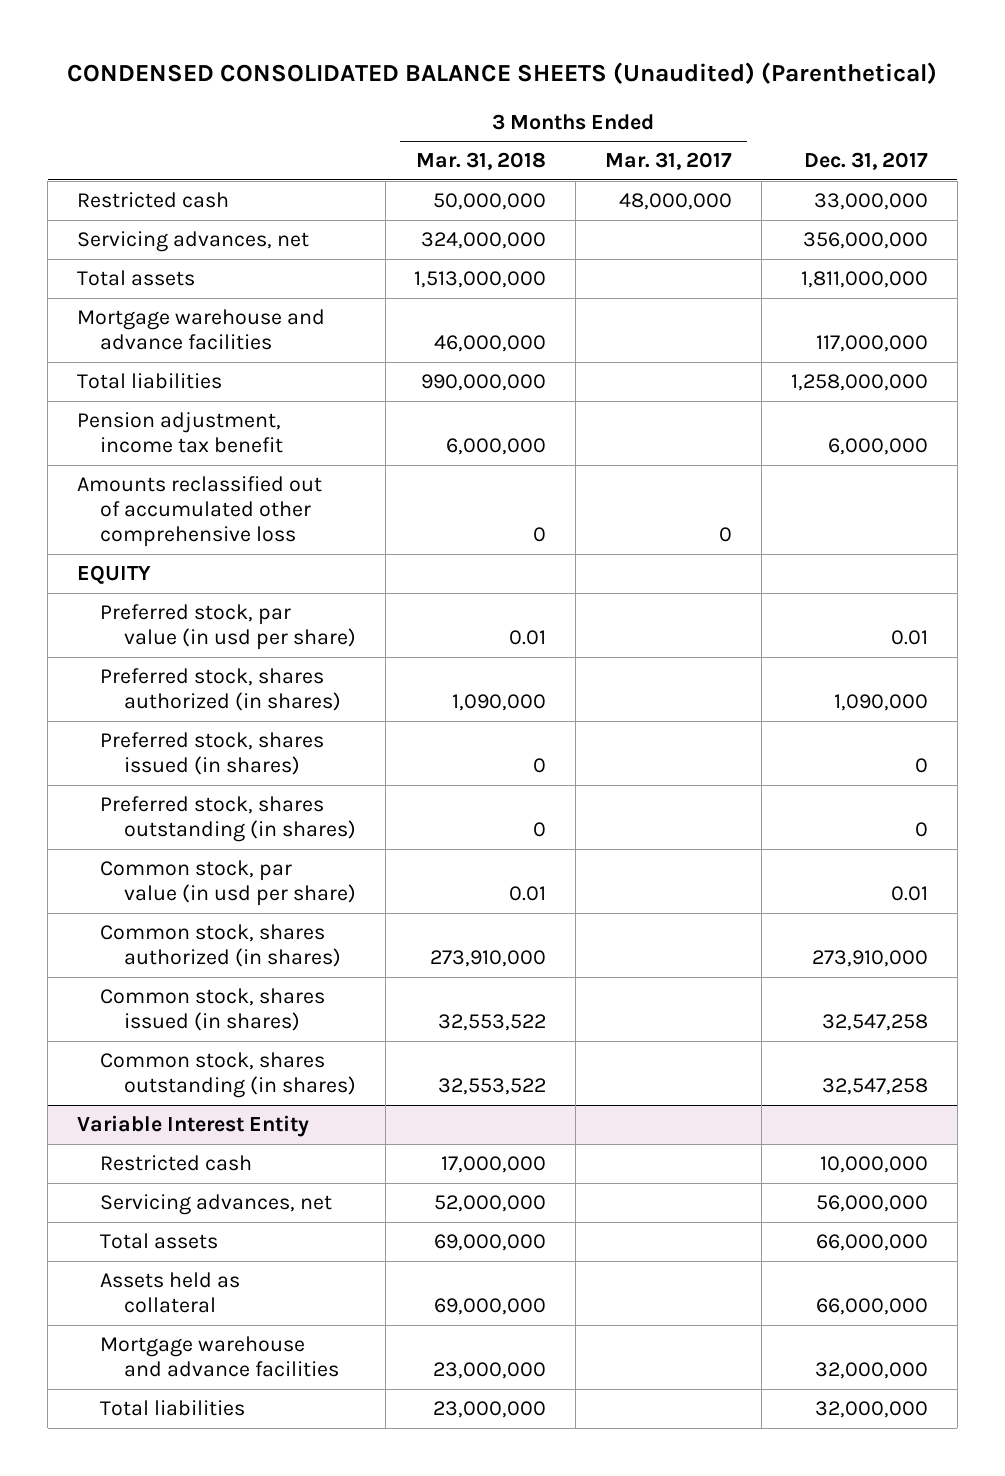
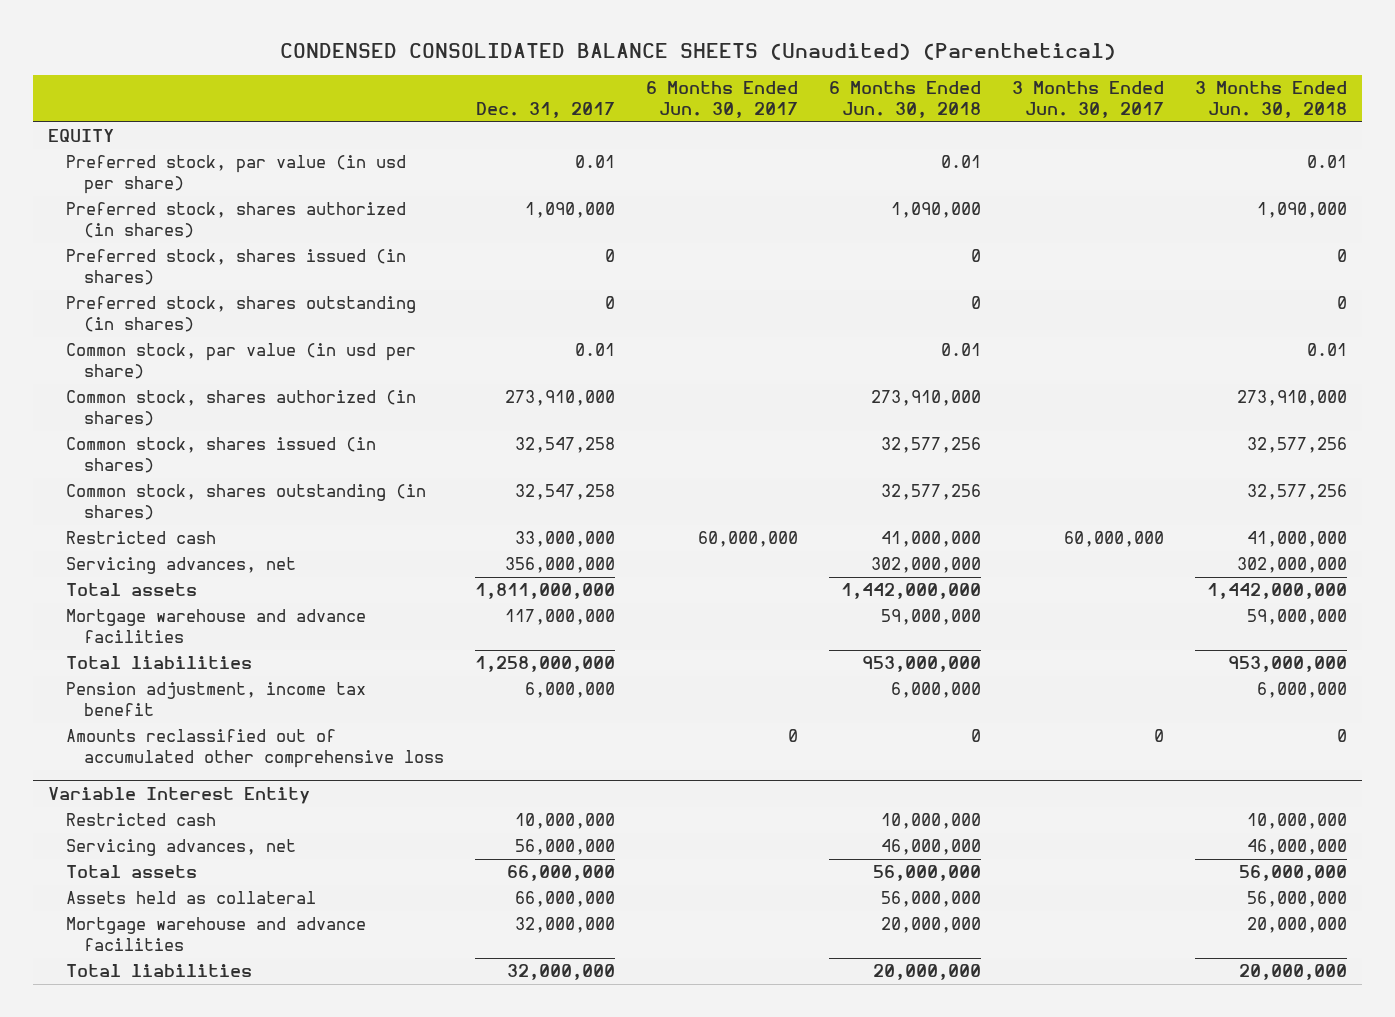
- | 3 Months Ended Mar. 31, 2018 | 3 Months Ended Mar. 31, 2017 | Dec. 31, 2017
+ | Dec. 31, 2017 | 6 Months Ended Jun. 30, 2017 | 6 Months Ended Jun. 30, 2018 | 3 Months Ended Jun. 30, 2017 | 3 Months Ended Jun. 30, 2018
moved down: Restricted cash | 33,000,000 | 60,000,000 | 41,000,000 | 60,000,000 | 41,000,000
moved down: Servicing advances, net | 356,000,000 | | 302,000,000 | | 302,000,000
moved down: Total assets | 1,811,000,000 | | 1,442,000,000 | | 1,442,000,000
moved down: Mortgage warehouse and advance facilities | 117,000,000 | | 59,000,000 | | 59,000,000
moved down: Total liabilities | 1,258,000,000 | | 953,000,000 | | 953,000,000
moved down: Pension adjustment, income tax benefit | 6,000,000 | | 6,000,000 | | 6,000,000
moved down: Amounts reclassified out of accumulated other comprehensive loss | | 0 | 0 | 0 | 0

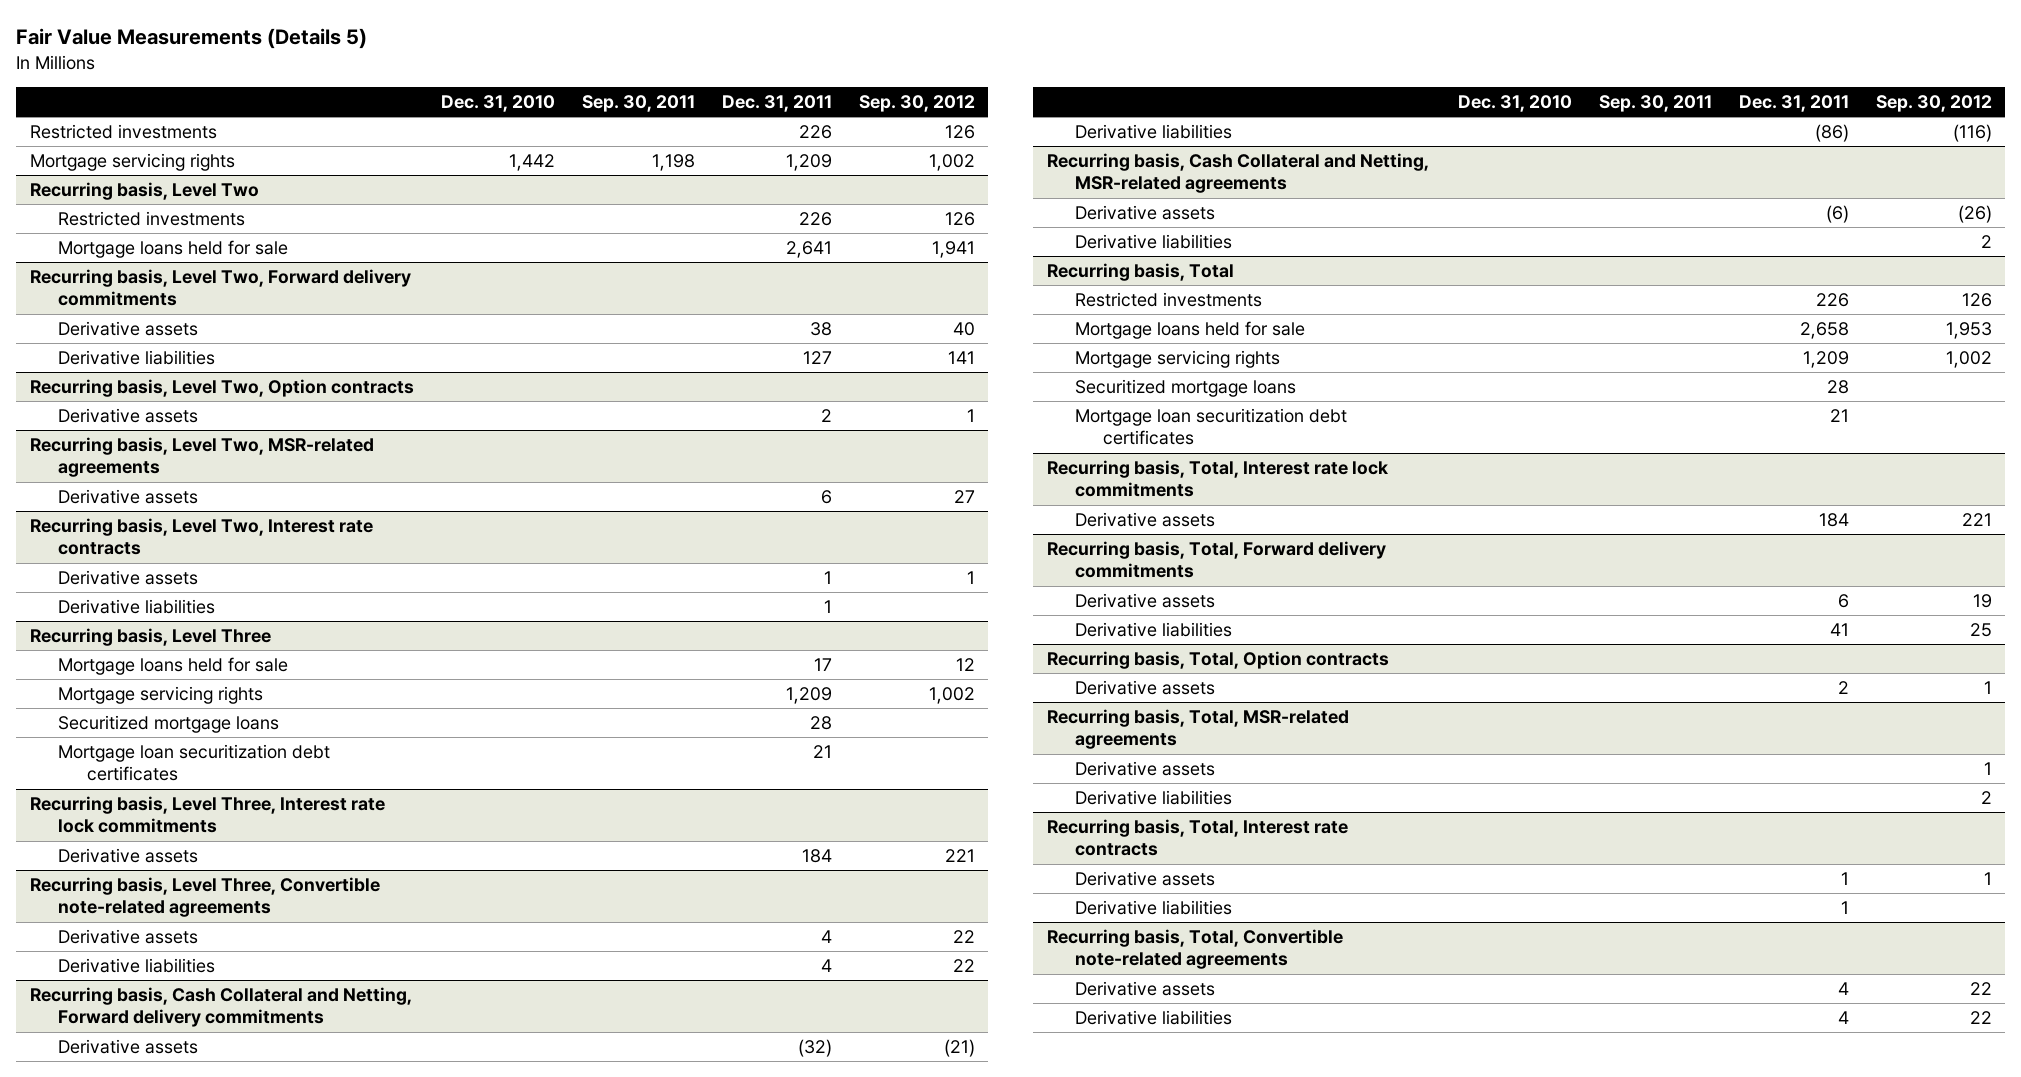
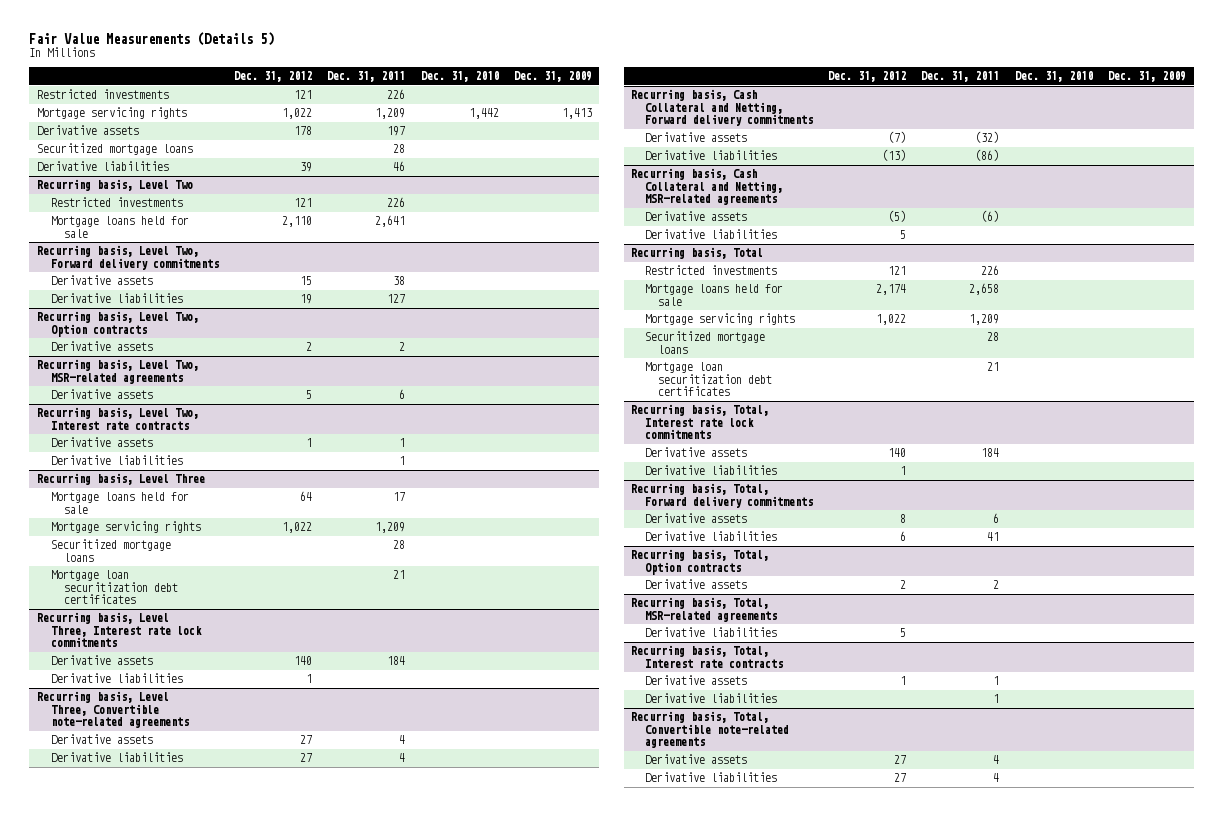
- | Dec. 31, 2010 | Sep. 30, 2011 | Dec. 31, 2011 | Sep. 30, 2012
+ | Dec. 31, 2012 | Dec. 31, 2011 | Dec. 31, 2010 | Dec. 31, 2009
+ Derivative assets | 178 | 197 | |
+ Securitized mortgage loans | | 28 | |
+ Derivative liabilities | 39 | 46 | |
@ Recurring basis, Level Three, Interest rate lock commitments
+ Derivative liabilities | 1 | | |
@ Recurring basis, Total, Interest rate lock commitments
+ Derivative liabilities | 1 | | |
@ Recurring basis, Total, MSR-related agreements
- Derivative assets | | | | 1

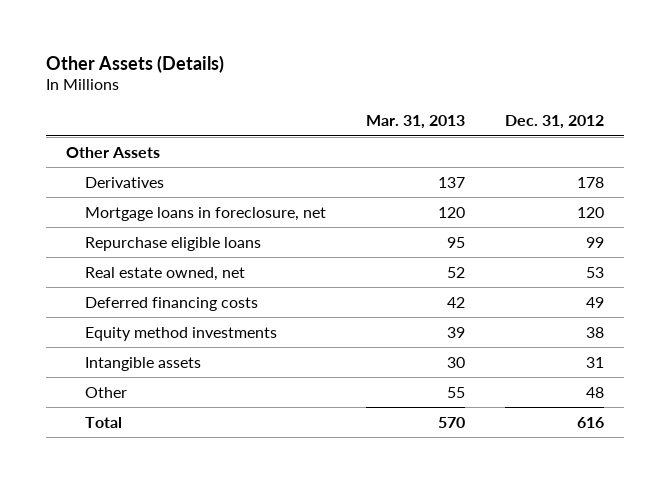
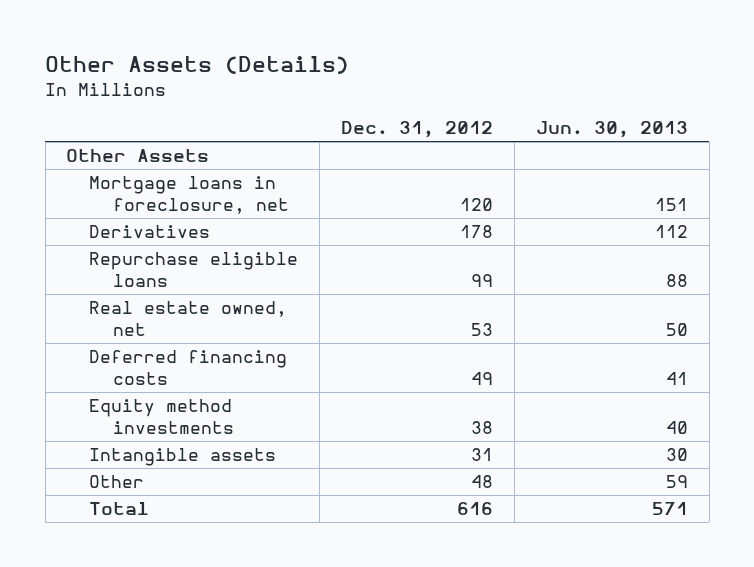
- | Mar. 31, 2013 | Dec. 31, 2012
+ | Dec. 31, 2012 | Jun. 30, 2013
moved down: Derivatives | 178 | 112

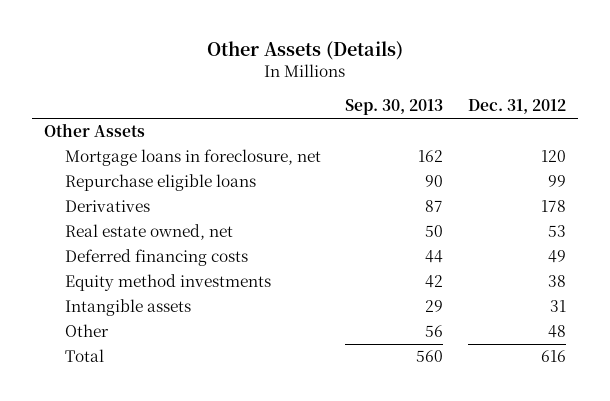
- | Dec. 31, 2012 | Jun. 30, 2013
+ | Sep. 30, 2013 | Dec. 31, 2012
moved down: Derivatives | 87 | 178

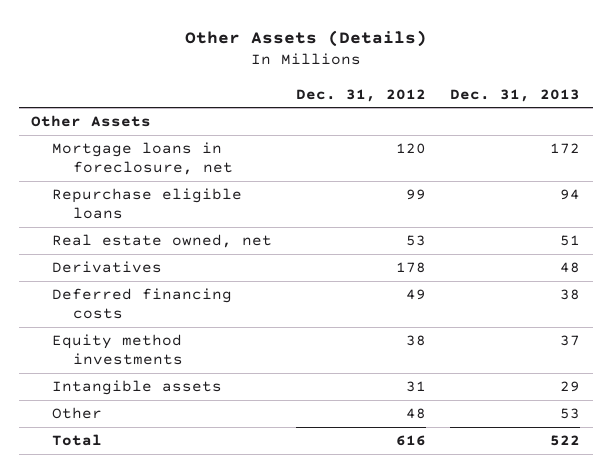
- | Sep. 30, 2013 | Dec. 31, 2012
+ | Dec. 31, 2012 | Dec. 31, 2013
moved down: Derivatives | 178 | 48

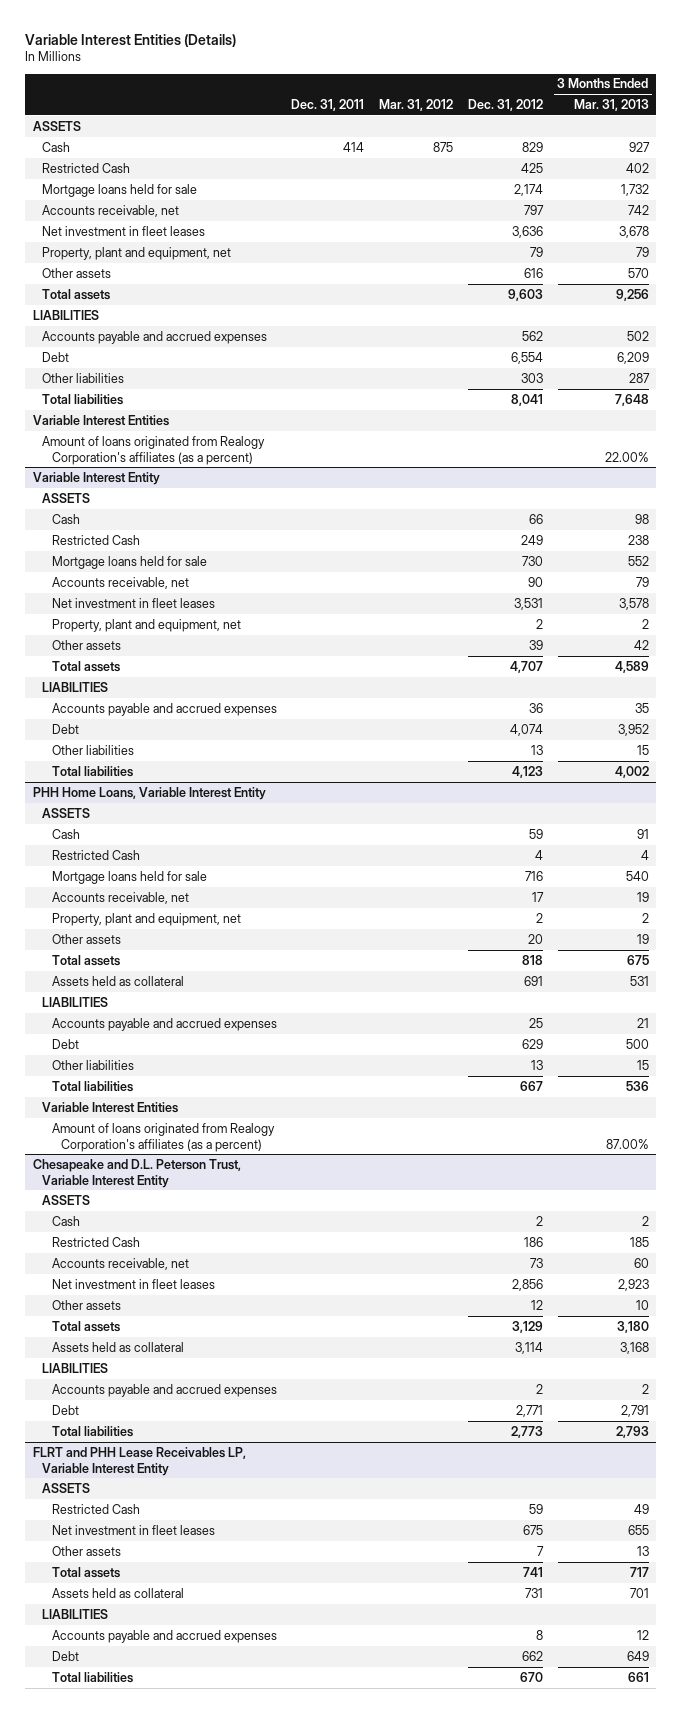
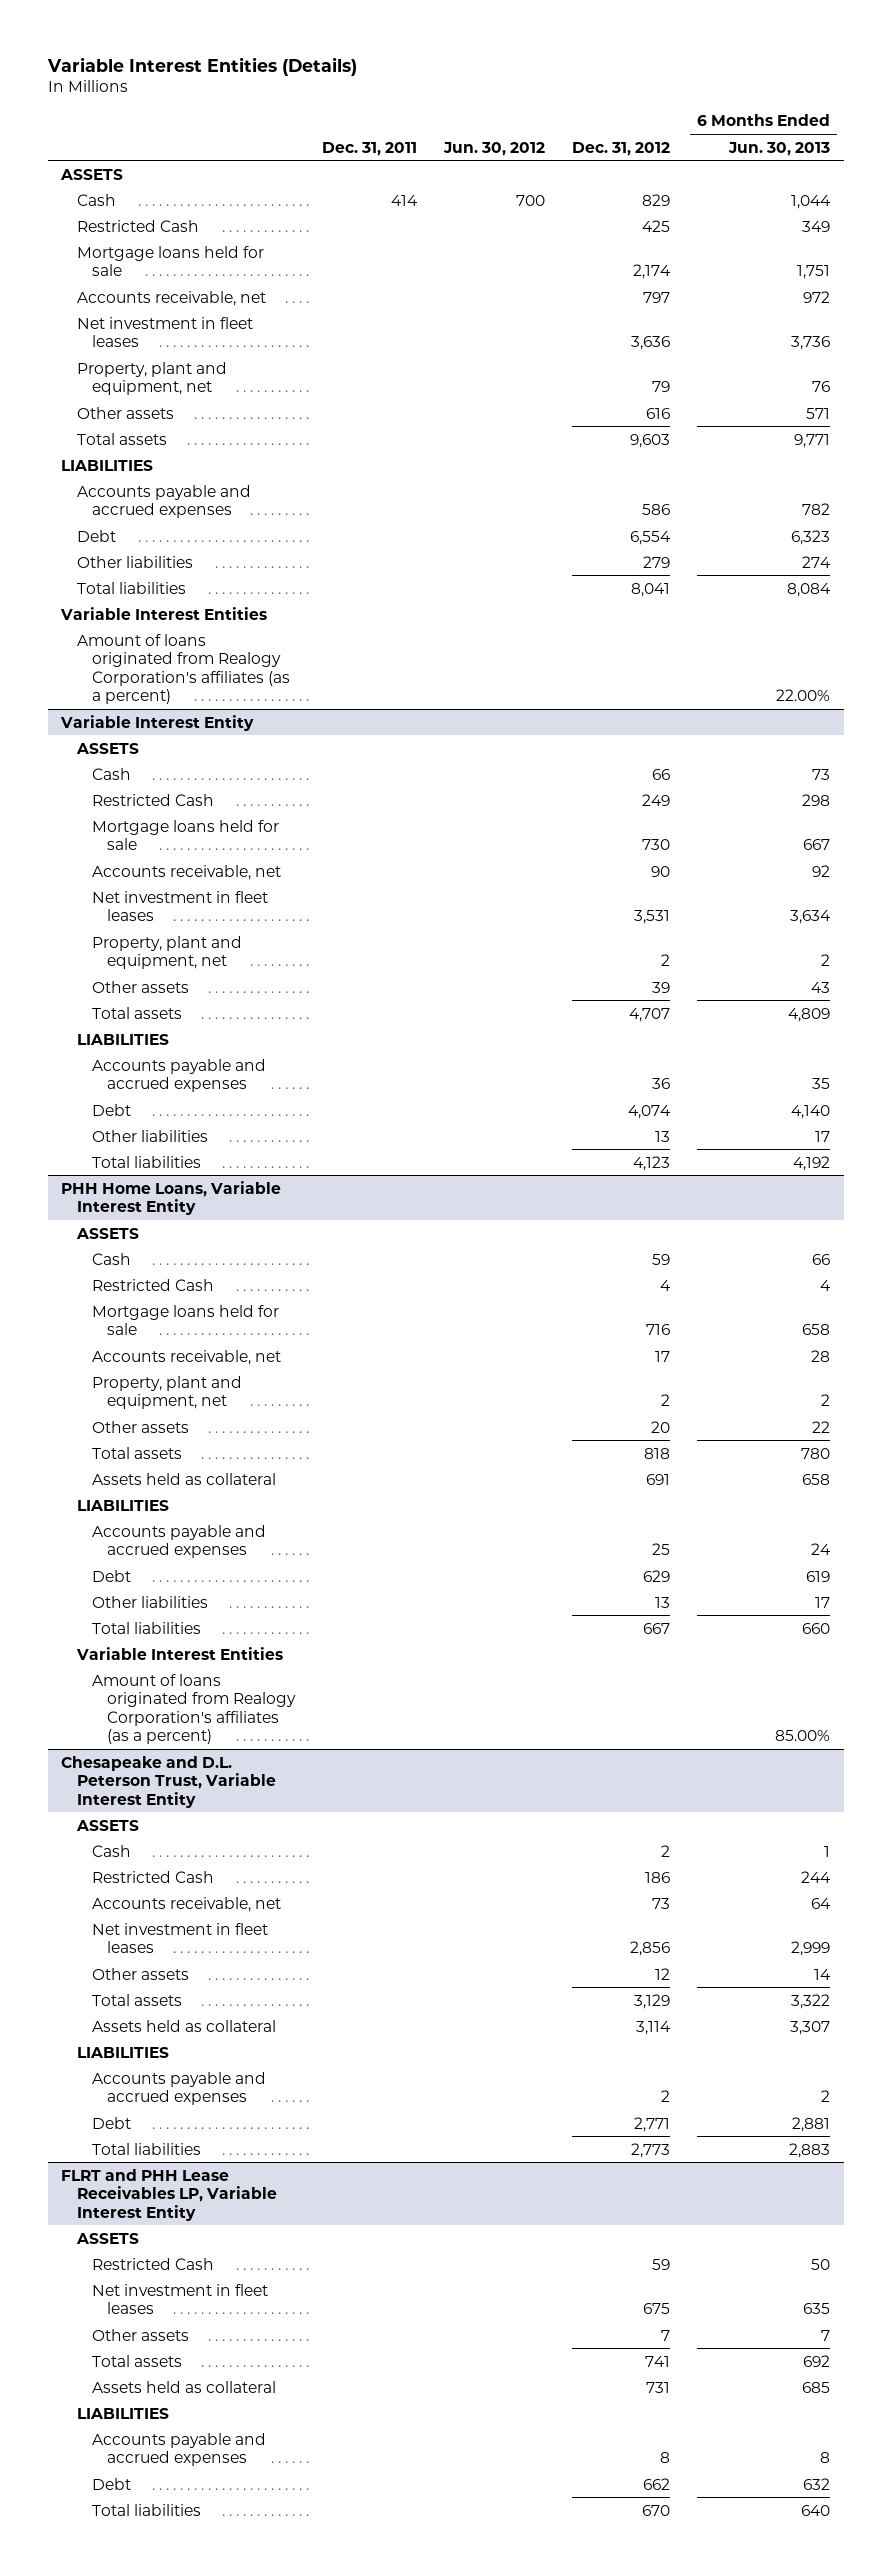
- | Dec. 31, 2011 | Mar. 31, 2012 | Dec. 31, 2012 | 3 Months Ended Mar. 31, 2013
+ | Dec. 31, 2011 | Jun. 30, 2012 | Dec. 31, 2012 | 6 Months Ended Jun. 30, 2013
- Accounts payable and accrued expenses | | | 562 | 502
+ Accounts payable and accrued expenses | | | 586 | 782
- Other liabilities | | | 303 | 287
+ Other liabilities | | | 279 | 274

